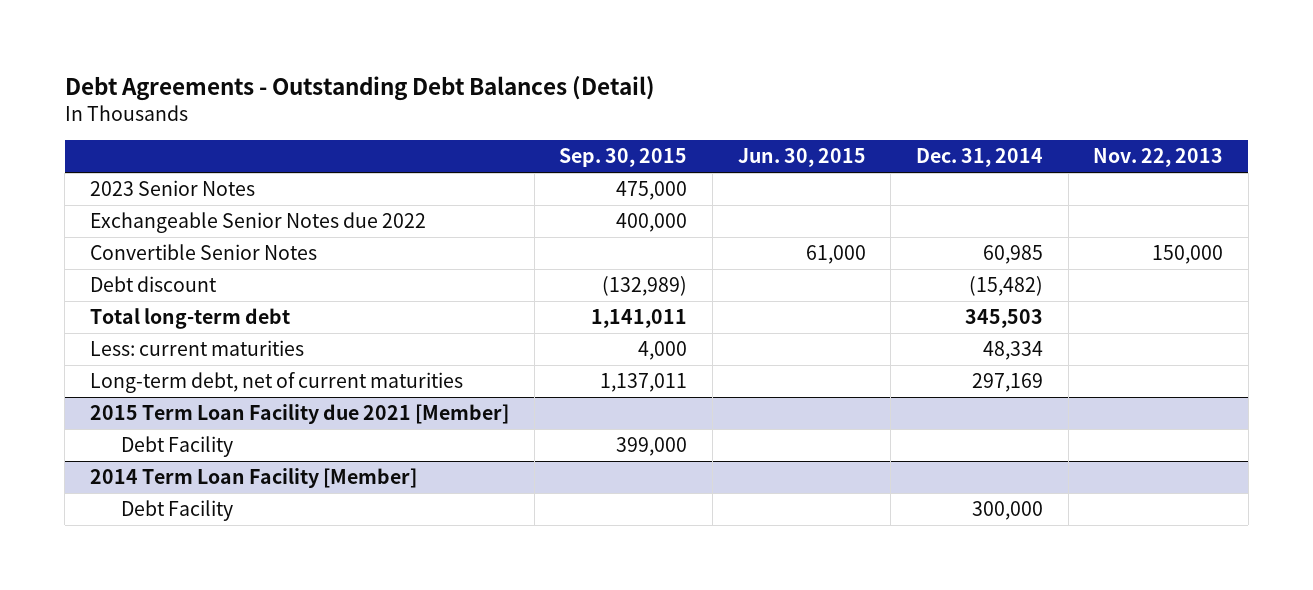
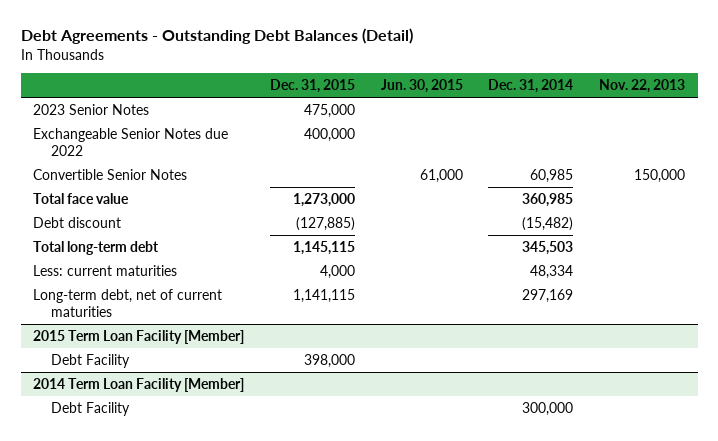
- | Sep. 30, 2015 | Jun. 30, 2015 | Dec. 31, 2014 | Nov. 22, 2013
+ | Dec. 31, 2015 | Jun. 30, 2015 | Dec. 31, 2014 | Nov. 22, 2013
+ Total face value | 1,273,000 | | 360,985 |
- 2015 Term Loan Facility due 2021 [Member]
+ 2015 Term Loan Facility [Member]

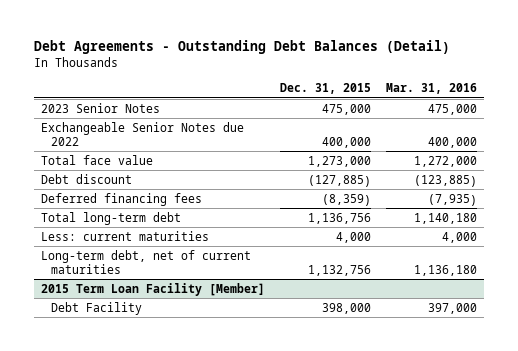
- | Dec. 31, 2015 | Jun. 30, 2015 | Dec. 31, 2014 | Nov. 22, 2013
+ | Dec. 31, 2015 | Mar. 31, 2016
- Convertible Senior Notes | | 61,000 | 60,985 | 150,000
- Total long-term debt | 1,145,115 | | 345,503 |
+ Deferred financing fees | (8,359) | (7,935)
+ Total long-term debt | 1,136,756 | 1,140,180
- Long-term debt, net of current maturities | 1,141,115 | | 297,169 |
+ Long-term debt, net of current maturities | 1,132,756 | 1,136,180
- 2014 Term Loan Facility [Member]
- Debt Facility | | | 300,000 |

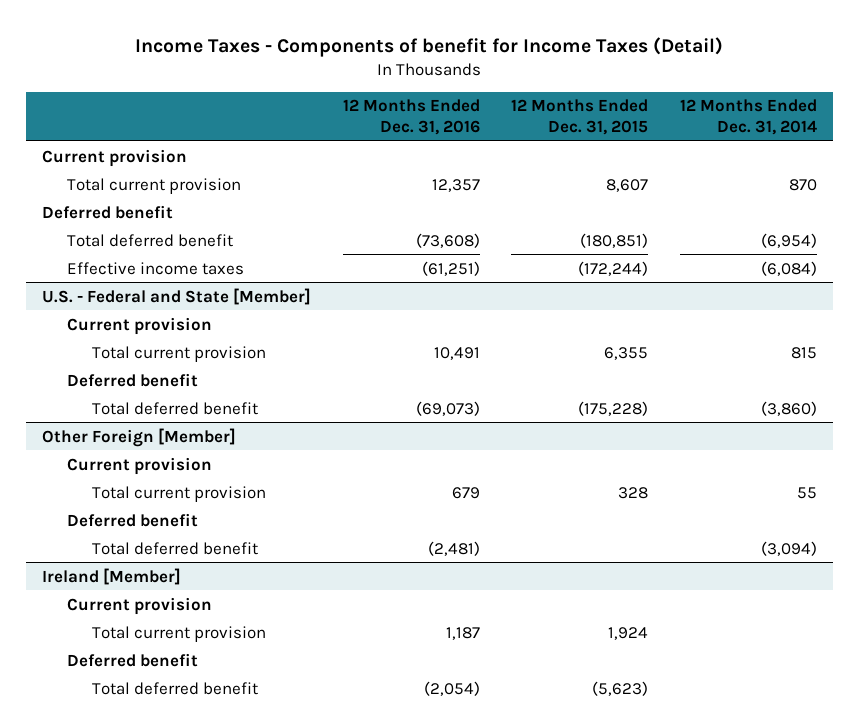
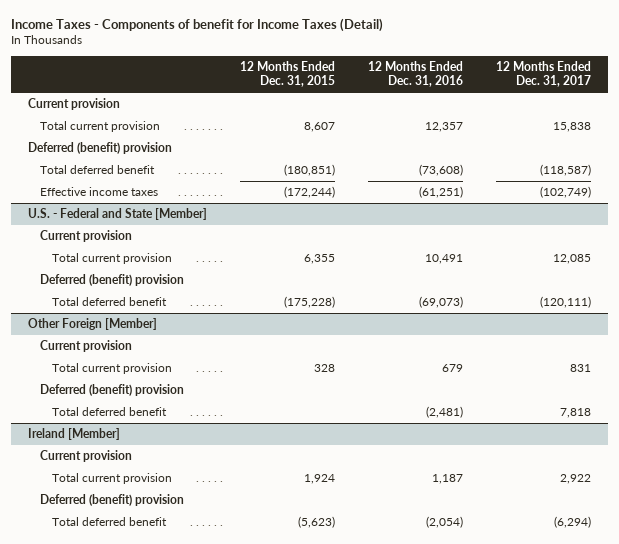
- | 12 Months Ended Dec. 31, 2016 | 12 Months Ended Dec. 31, 2015 | 12 Months Ended Dec. 31, 2014
+ | 12 Months Ended Dec. 31, 2015 | 12 Months Ended Dec. 31, 2016 | 12 Months Ended Dec. 31, 2017
- Deferred benefit
+ Deferred (benefit) provision
@ U.S. - Federal and State [Member]
- Deferred benefit
+ Deferred (benefit) provision
@ Other Foreign [Member]
- Deferred benefit
+ Deferred (benefit) provision
@ Ireland [Member]
- Deferred benefit
+ Deferred (benefit) provision

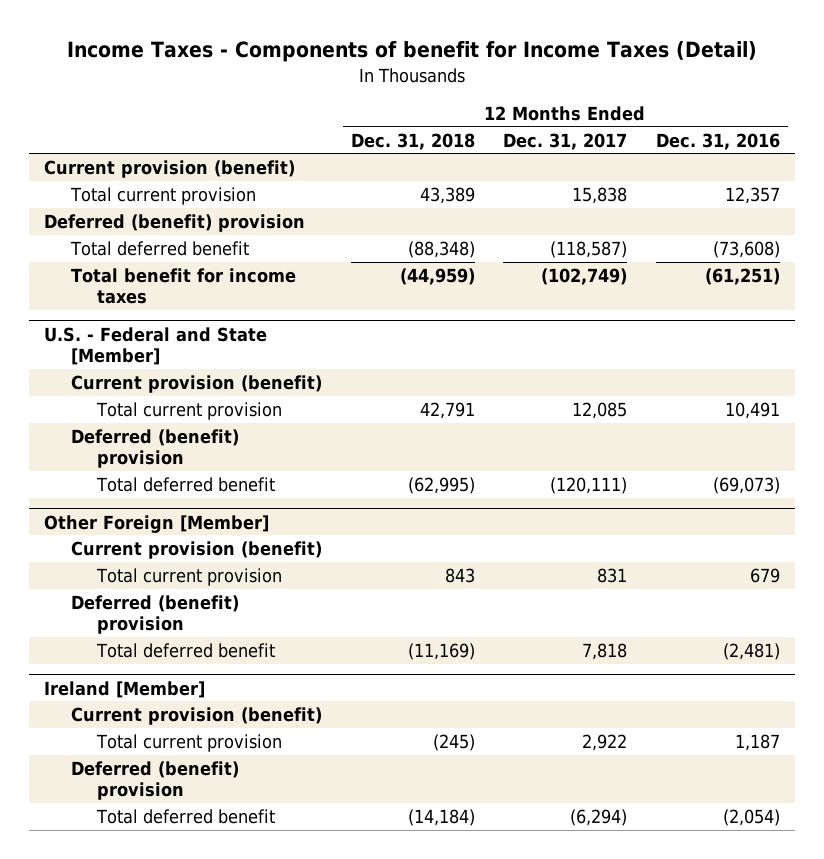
- | 12 Months Ended Dec. 31, 2015 | 12 Months Ended Dec. 31, 2016 | 12 Months Ended Dec. 31, 2017
+ | 12 Months Ended Dec. 31, 2018 | 12 Months Ended Dec. 31, 2017 | 12 Months Ended Dec. 31, 2016
- Current provision
+ Current provision (benefit)
- Effective income taxes | (172,244) | (61,251) | (102,749)
+ Total benefit for income taxes | (44,959) | (102,749) | (61,251)
@ U.S. - Federal and State [Member]
- Current provision
+ Current provision (benefit)
@ Other Foreign [Member]
- Current provision
+ Current provision (benefit)
@ Ireland [Member]
- Current provision
+ Current provision (benefit)

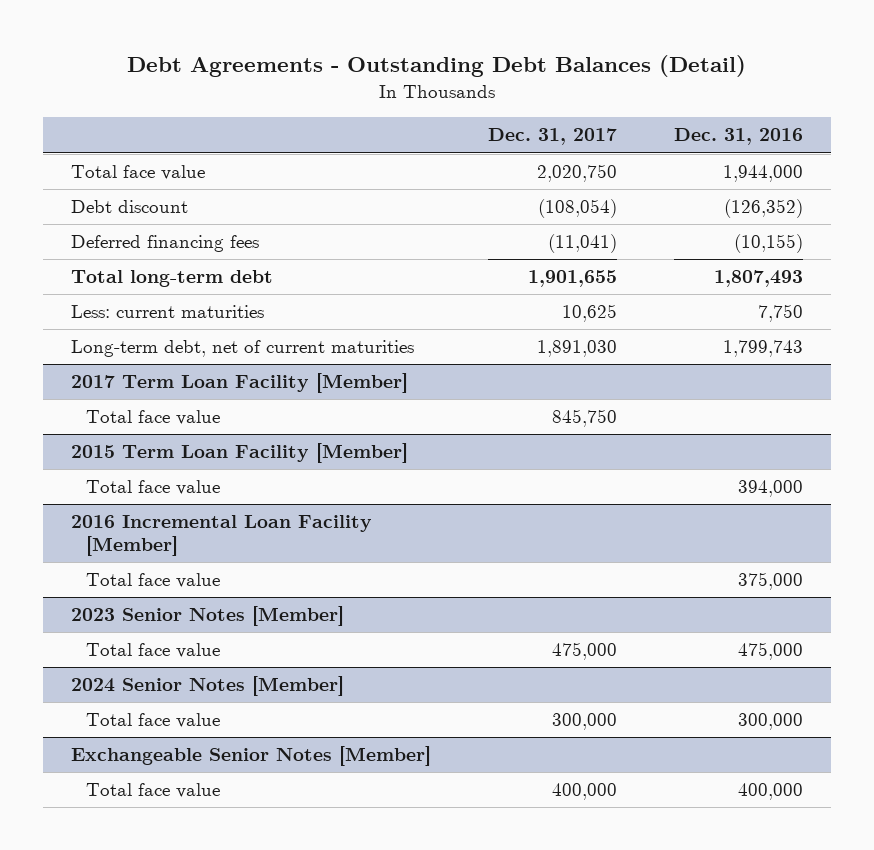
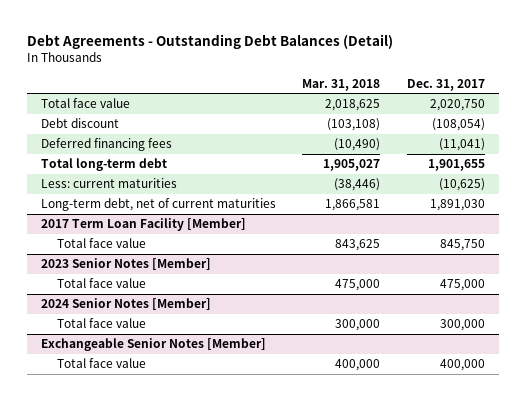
- | Dec. 31, 2017 | Dec. 31, 2016
+ | Mar. 31, 2018 | Dec. 31, 2017
- Less: current maturities | 10,625 | 7,750
+ Less: current maturities | (38,446) | (10,625)
- 2015 Term Loan Facility [Member]
- Total face value | | 394,000
- 2016 Incremental Loan Facility [Member]
- Total face value | | 375,000

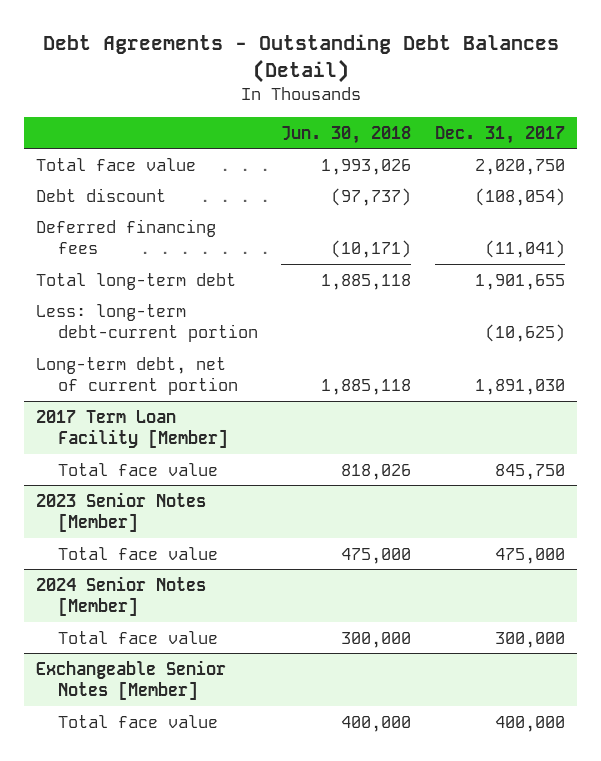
- | Mar. 31, 2018 | Dec. 31, 2017
+ | Jun. 30, 2018 | Dec. 31, 2017
- Less: current maturities | (38,446) | (10,625)
- Long-term debt, net of current maturities | 1,866,581 | 1,891,030
+ Less: long-term debt-current portion | | (10,625)
+ Long-term debt, net of current portion | 1,885,118 | 1,891,030

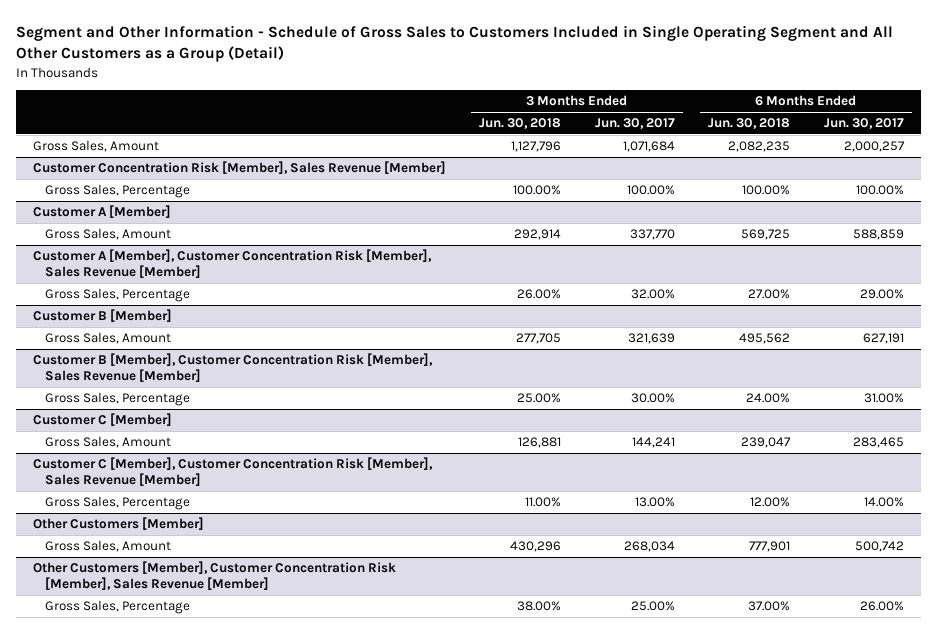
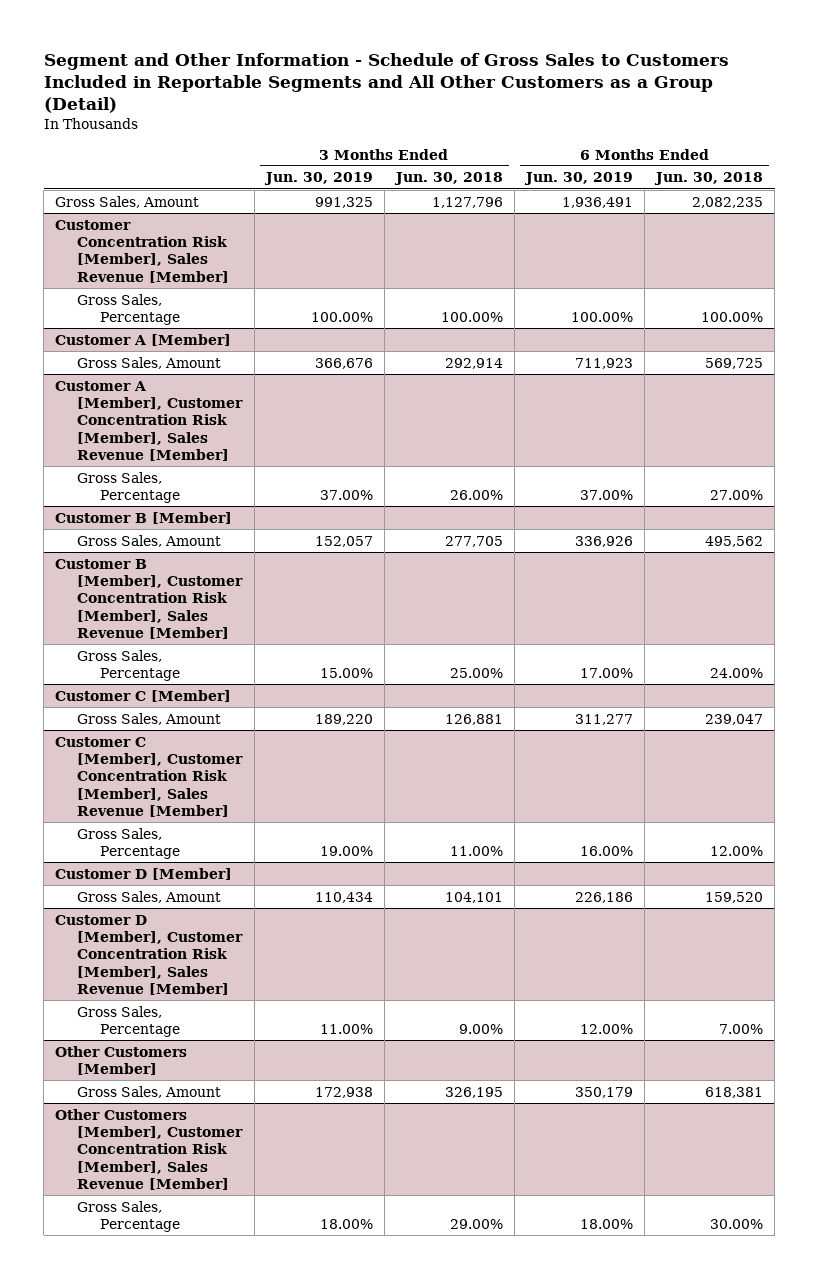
- Segment and Other Information - Schedule of Gross Sales to Customers Included in Single Operating Segment and All Other Customers as a Group (Detail)
+ Segment and Other Information - Schedule of Gross Sales to Customers Included in Reportable Segments and All Other Customers as a Group (Detail)
- | 3 Months Ended Jun. 30, 2018 | 3 Months Ended Jun. 30, 2017 | 6 Months Ended Jun. 30, 2018 | 6 Months Ended Jun. 30, 2017
+ | 3 Months Ended Jun. 30, 2019 | 3 Months Ended Jun. 30, 2018 | 6 Months Ended Jun. 30, 2019 | 6 Months Ended Jun. 30, 2018
+ Customer D [Member]
+ Gross Sales, Amount | 110,434 | 104,101 | 226,186 | 159,520
+ Customer D [Member], Customer Concentration Risk [Member], Sales Revenue [Member]
+ Gross Sales, Percentage | 11.00% | 9.00% | 12.00% | 7.00%
@ Other Customers [Member]
- Gross Sales, Amount | 430,296 | 268,034 | 777,901 | 500,742
+ Gross Sales, Amount | 172,938 | 326,195 | 350,179 | 618,381
@ Other Customers [Member], Customer Concentration Risk [Member], Sales Revenue [Member]
- Gross Sales, Percentage | 38.00% | 25.00% | 37.00% | 26.00%
+ Gross Sales, Percentage | 18.00% | 29.00% | 18.00% | 30.00%

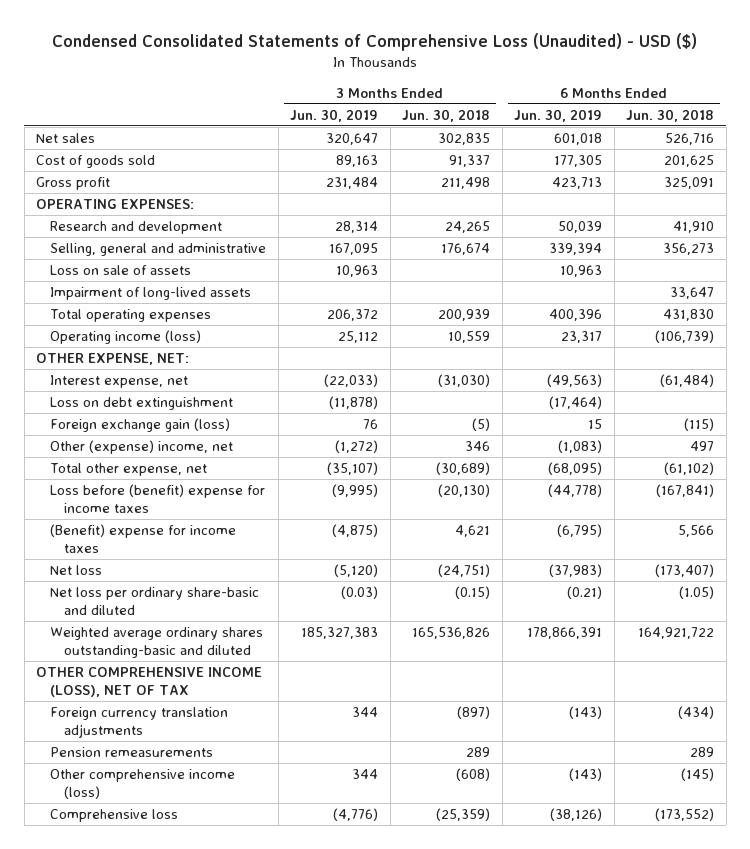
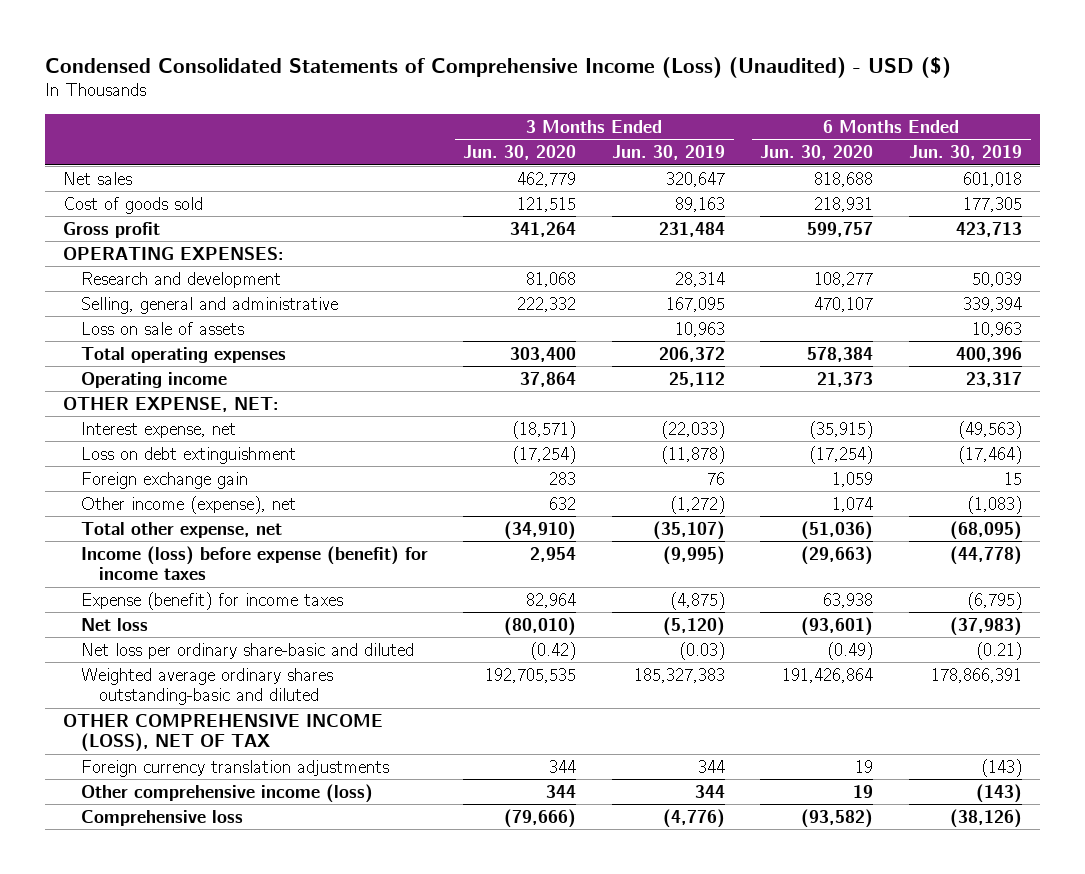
- Condensed Consolidated Statements of Comprehensive Loss (Unaudited) - USD ($)
+ Condensed Consolidated Statements of Comprehensive Income (Loss) (Unaudited) - USD ($)
- | 3 Months Ended Jun. 30, 2019 | 3 Months Ended Jun. 30, 2018 | 6 Months Ended Jun. 30, 2019 | 6 Months Ended Jun. 30, 2018
+ | 3 Months Ended Jun. 30, 2020 | 3 Months Ended Jun. 30, 2019 | 6 Months Ended Jun. 30, 2020 | 6 Months Ended Jun. 30, 2019
- Impairment of long-lived assets | | | | 33,647
- Operating income (loss) | 25,112 | 10,559 | 23,317 | (106,739)
+ Operating income | 37,864 | 25,112 | 21,373 | 23,317
- Foreign exchange gain (loss) | 76 | (5) | 15 | (115)
- Other (expense) income, net | (1,272) | 346 | (1,083) | 497
+ Foreign exchange gain | 283 | 76 | 1,059 | 15
+ Other income (expense), net | 632 | (1,272) | 1,074 | (1,083)
- Loss before (benefit) expense for income taxes | (9,995) | (20,130) | (44,778) | (167,841)
- (Benefit) expense for income taxes | (4,875) | 4,621 | (6,795) | 5,566
+ Income (loss) before expense (benefit) for income taxes | 2,954 | (9,995) | (29,663) | (44,778)
+ Expense (benefit) for income taxes | 82,964 | (4,875) | 63,938 | (6,795)
- Pension remeasurements | | 289 | | 289

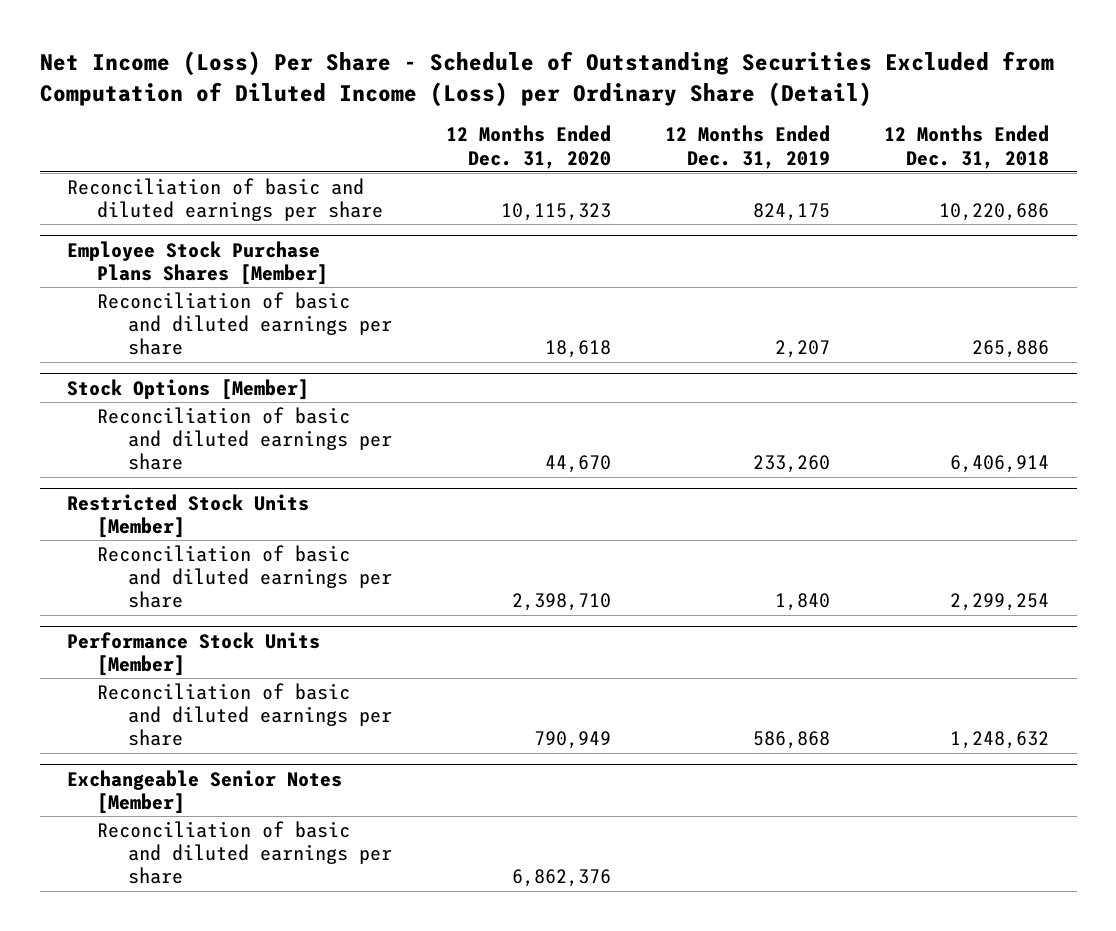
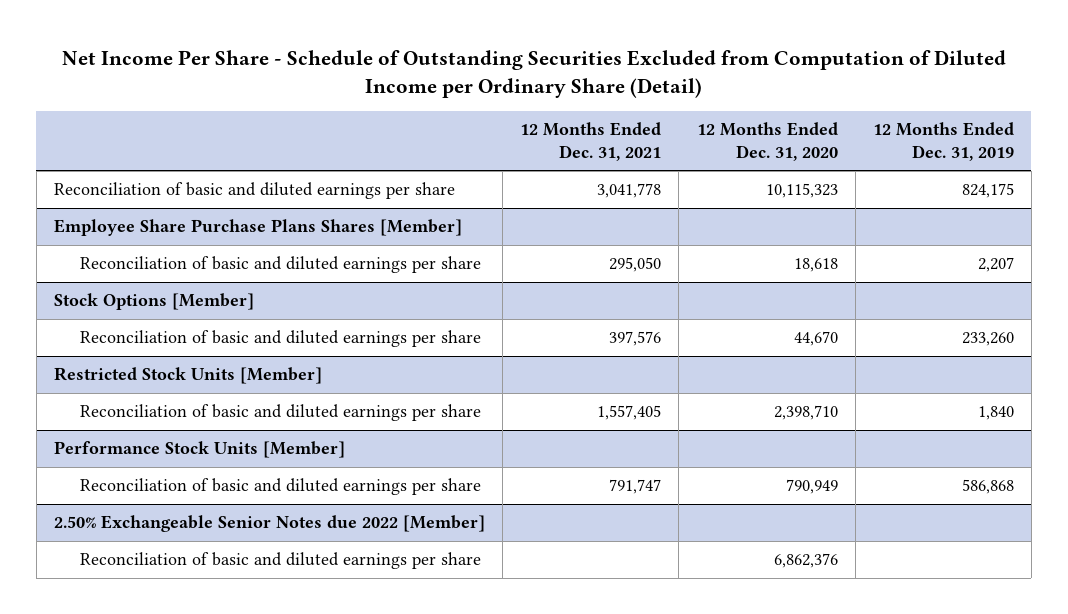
- Net Income (Loss) Per Share - Schedule of Outstanding Securities Excluded from Computation of Diluted Income (Loss) per Ordinary Share (Detail)
+ Net Income Per Share - Schedule of Outstanding Securities Excluded from Computation of Diluted Income per Ordinary Share (Detail)
- | 12 Months Ended Dec. 31, 2020 | 12 Months Ended Dec. 31, 2019 | 12 Months Ended Dec. 31, 2018
+ | 12 Months Ended Dec. 31, 2021 | 12 Months Ended Dec. 31, 2020 | 12 Months Ended Dec. 31, 2019
- Employee Stock Purchase Plans Shares [Member]
+ Employee Share Purchase Plans Shares [Member]
- Exchangeable Senior Notes [Member]
+ 2.50% Exchangeable Senior Notes due 2022 [Member]

